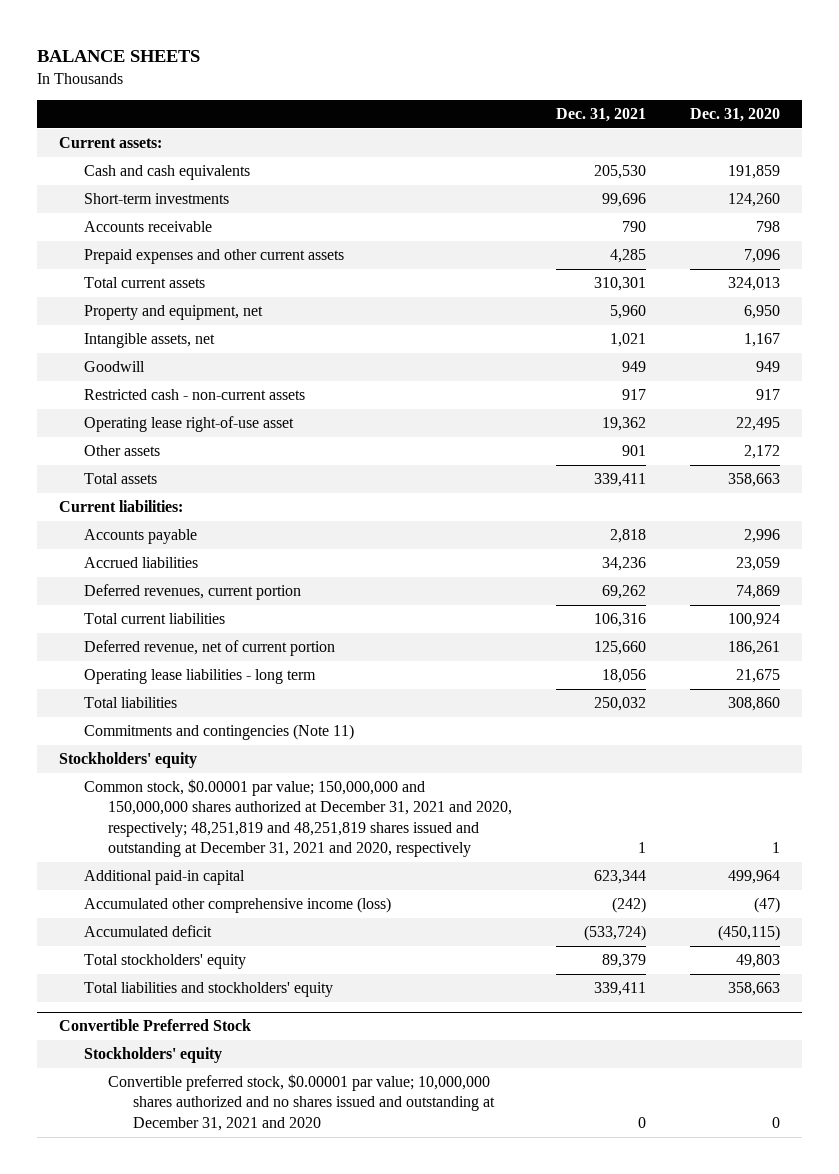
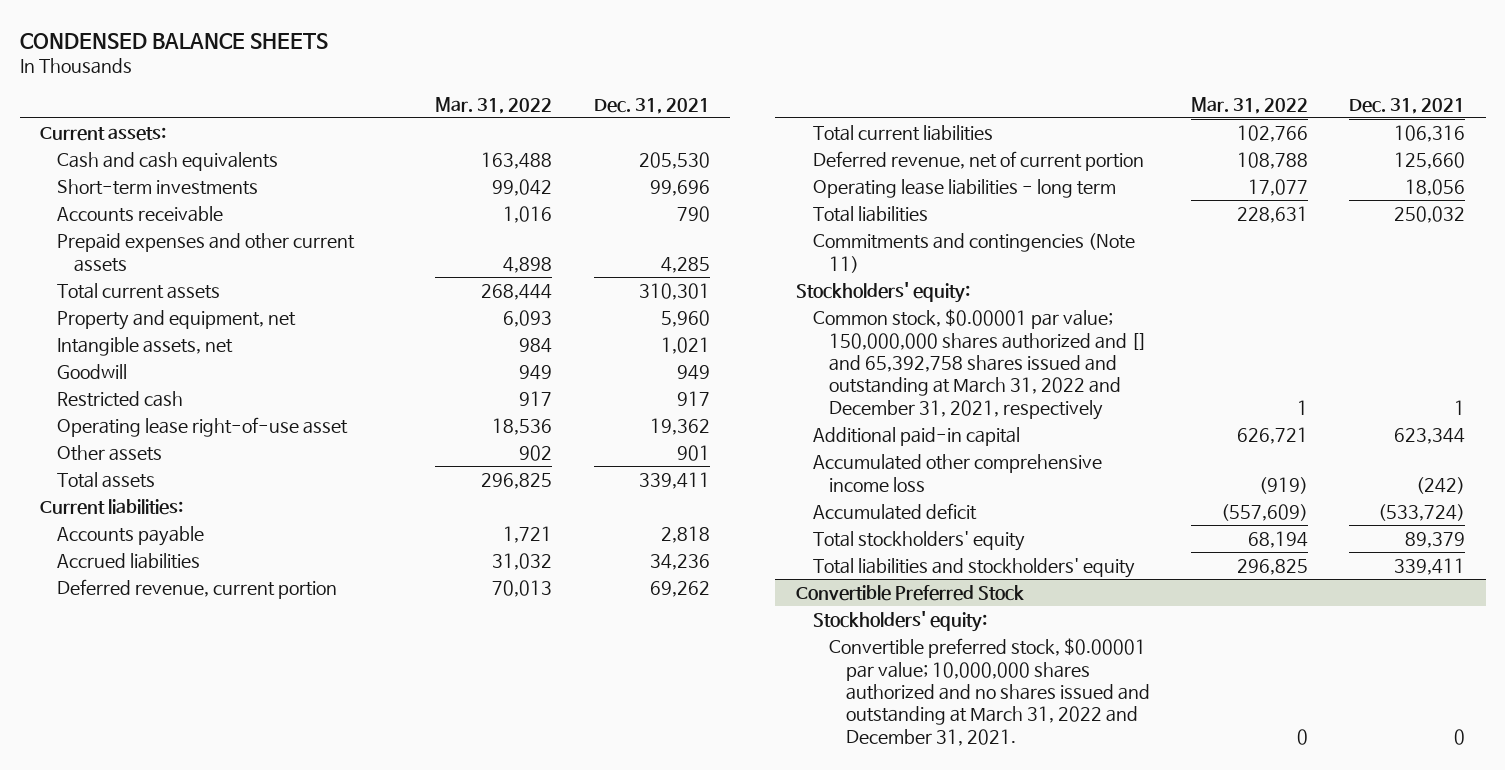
- BALANCE SHEETS
+ CONDENSED BALANCE SHEETS
- | Dec. 31, 2021 | Dec. 31, 2020
+ | Mar. 31, 2022 | Dec. 31, 2021
- Restricted cash - non-current assets | 917 | 917
+ Restricted cash | 917 | 917
- Deferred revenues, current portion | 69,262 | 74,869
+ Deferred revenue, current portion | 70,013 | 69,262
- Stockholders' equity
- Common stock, $0.00001 par value; 150,000,000 and 150,000,000 shares authorized at December 31, 2021 and 2020, respectively; 48,251,819 and 48,251,819 shares issued and outstanding at December 31, 2021 and 2020, respectively | 1 | 1
+ Stockholders' equity:
+ Common stock, $0.00001 par value; 150,000,000 shares authorized and [] and 65,392,758 shares issued and outstanding at March 31, 2022 and December 31, 2021, respectively | 1 | 1
- Accumulated other comprehensive income (loss) | (242) | (47)
+ Accumulated other comprehensive income loss | (919) | (242)
@ Convertible Preferred Stock
- Stockholders' equity
- Convertible preferred stock, $0.00001 par value; 10,000,000 shares authorized and no shares issued and outstanding at December 31, 2021 and 2020 | 0 | 0
+ Stockholders' equity:
+ Convertible preferred stock, $0.00001 par value; 10,000,000 shares authorized and no shares issued and outstanding at March 31, 2022 and December 31, 2021. | 0 | 0

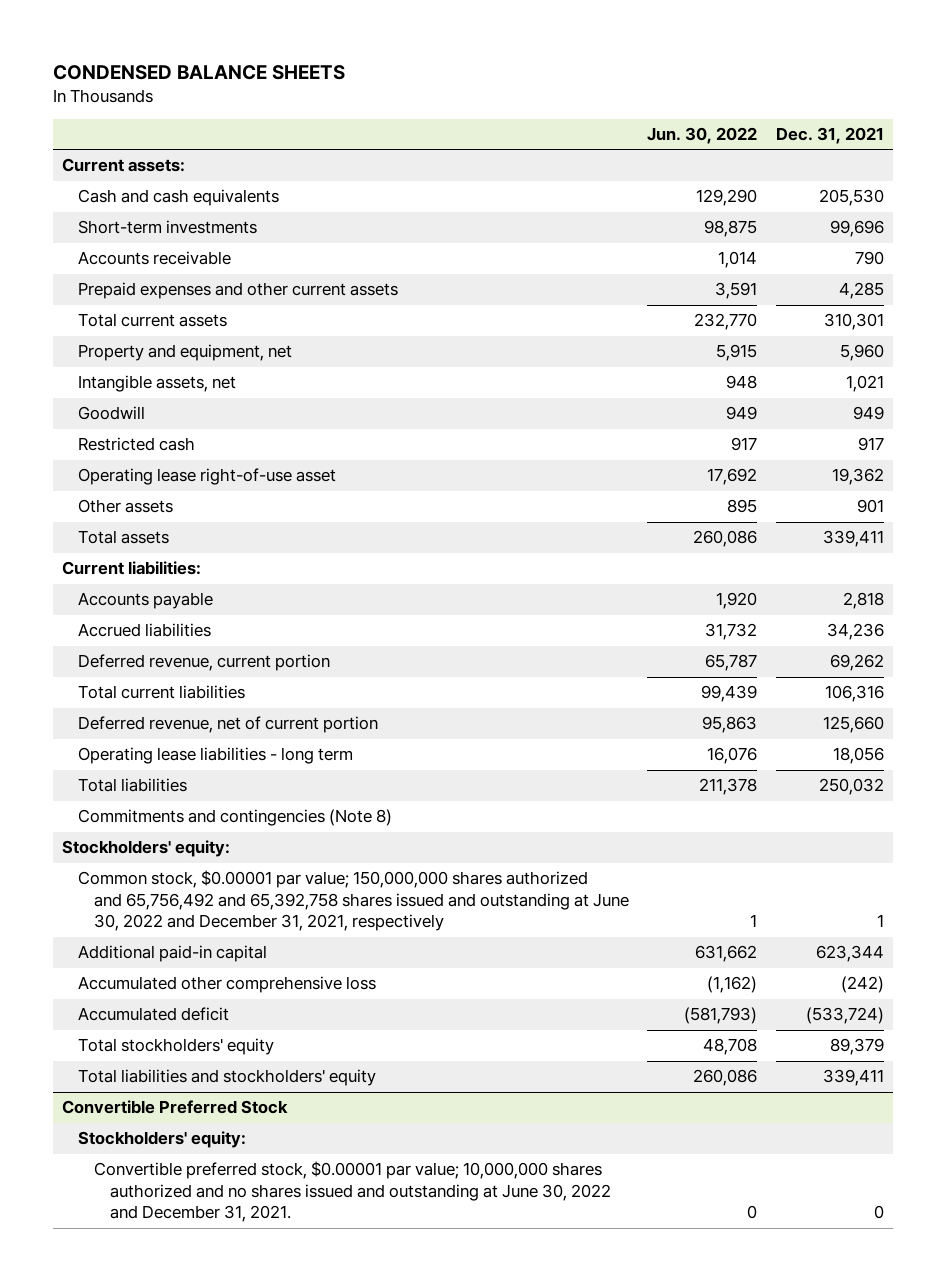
- | Mar. 31, 2022 | Dec. 31, 2021
+ | Jun. 30, 2022 | Dec. 31, 2021
- Commitments and contingencies (Note 11)
+ Commitments and contingencies (Note 8)
- Common stock, $0.00001 par value; 150,000,000 shares authorized and [] and 65,392,758 shares issued and outstanding at March 31, 2022 and December 31, 2021, respectively | 1 | 1
+ Common stock, $0.00001 par value; 150,000,000 shares authorized and 65,756,492 and 65,392,758 shares issued and outstanding at June 30, 2022 and December 31, 2021, respectively | 1 | 1
- Accumulated other comprehensive income loss | (919) | (242)
+ Accumulated other comprehensive loss | (1,162) | (242)
@ Convertible Preferred Stock
- Convertible preferred stock, $0.00001 par value; 10,000,000 shares authorized and no shares issued and outstanding at March 31, 2022 and December 31, 2021. | 0 | 0
+ Convertible preferred stock, $0.00001 par value; 10,000,000 shares authorized and no shares issued and outstanding at June 30, 2022 and December 31, 2021. | 0 | 0

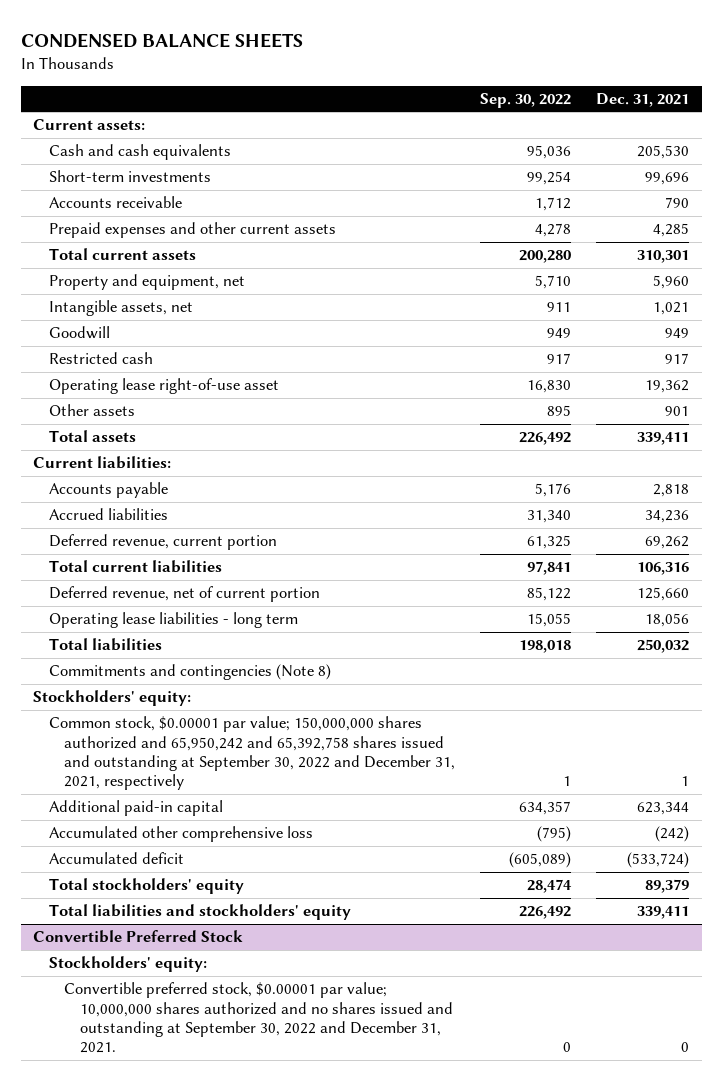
- | Jun. 30, 2022 | Dec. 31, 2021
+ | Sep. 30, 2022 | Dec. 31, 2021
- Common stock, $0.00001 par value; 150,000,000 shares authorized and 65,756,492 and 65,392,758 shares issued and outstanding at June 30, 2022 and December 31, 2021, respectively | 1 | 1
+ Common stock, $0.00001 par value; 150,000,000 shares authorized and 65,950,242 and 65,392,758 shares issued and outstanding at September 30, 2022 and December 31, 2021, respectively | 1 | 1
@ Convertible Preferred Stock
- Convertible preferred stock, $0.00001 par value; 10,000,000 shares authorized and no shares issued and outstanding at June 30, 2022 and December 31, 2021. | 0 | 0
+ Convertible preferred stock, $0.00001 par value; 10,000,000 shares authorized and no shares issued and outstanding at September 30, 2022 and December 31, 2021. | 0 | 0

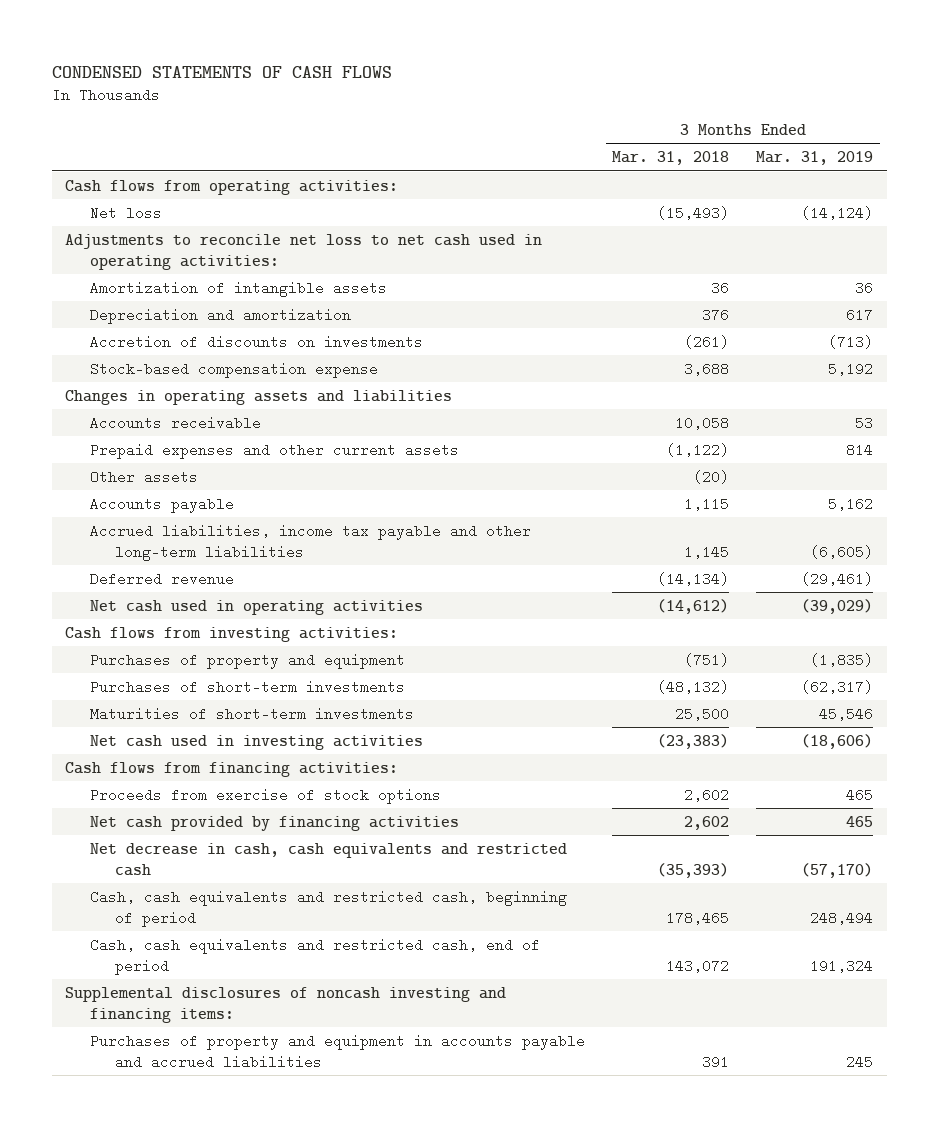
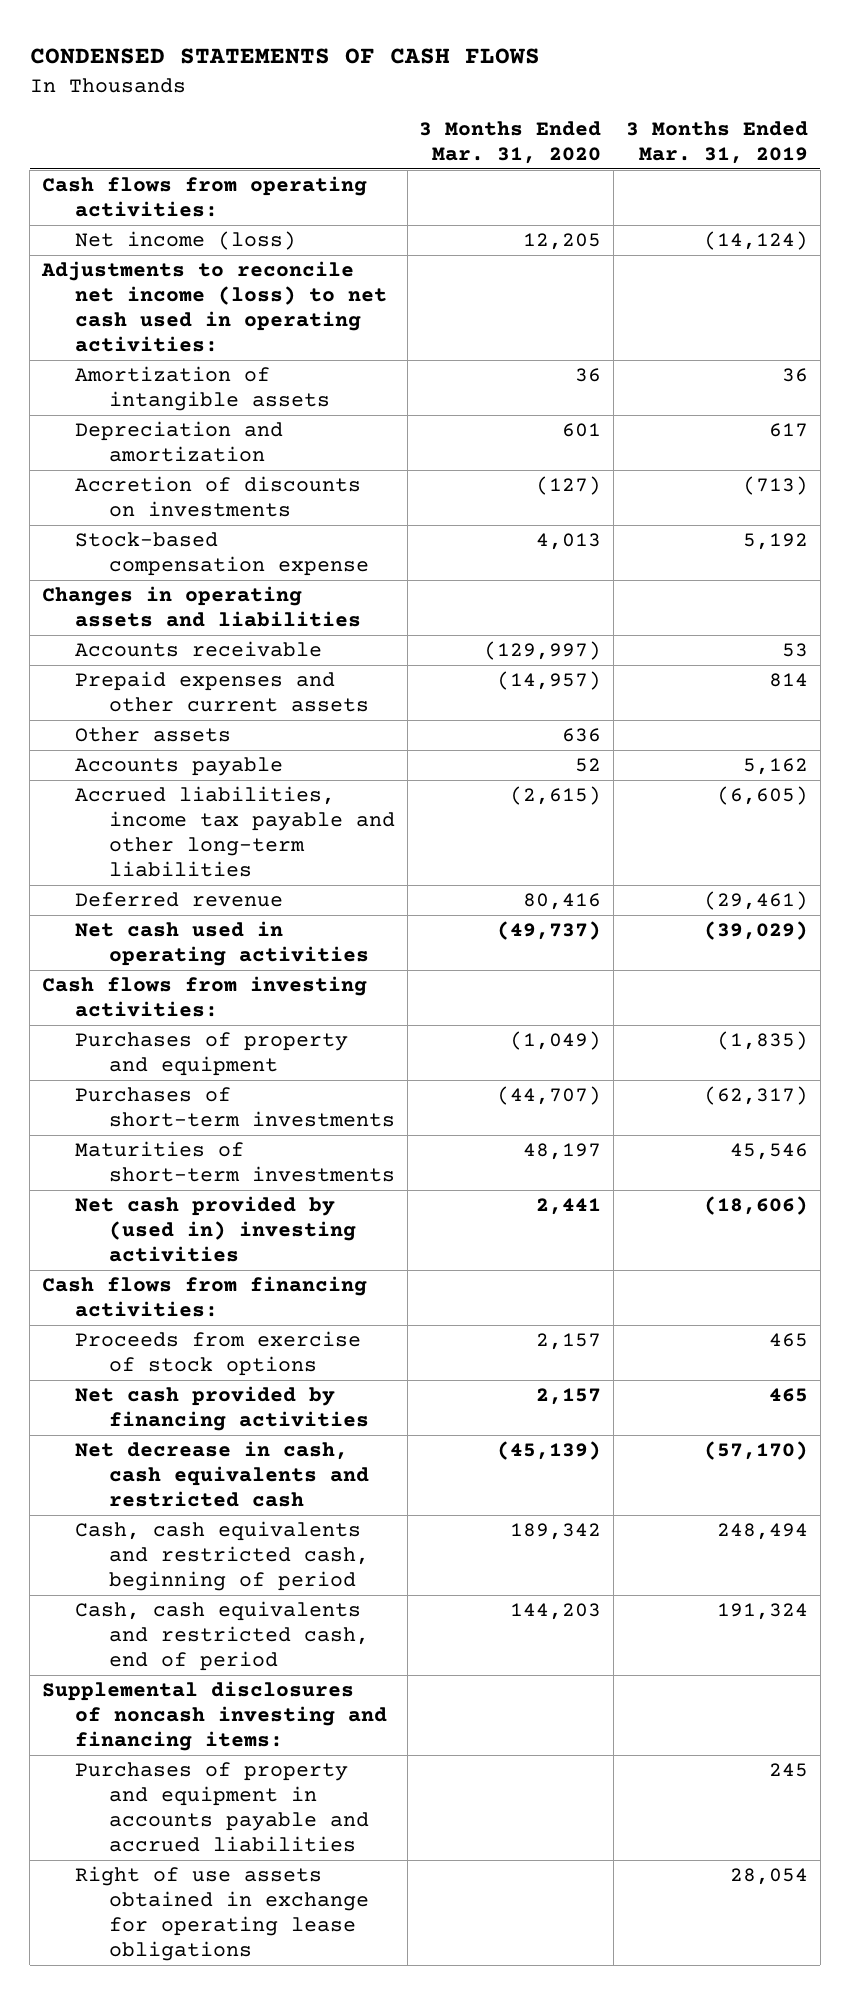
- | 3 Months Ended Mar. 31, 2018 | 3 Months Ended Mar. 31, 2019
+ | 3 Months Ended Mar. 31, 2020 | 3 Months Ended Mar. 31, 2019
- Net loss | (15,493) | (14,124)
- Adjustments to reconcile net loss to net cash used in operating activities:
+ Net income (loss) | 12,205 | (14,124)
+ Adjustments to reconcile net income (loss) to net cash used in operating activities:
- Net cash used in investing activities | (23,383) | (18,606)
+ Net cash provided by (used in) investing activities | 2,441 | (18,606)
+ Right of use assets obtained in exchange for operating lease obligations | | 28,054

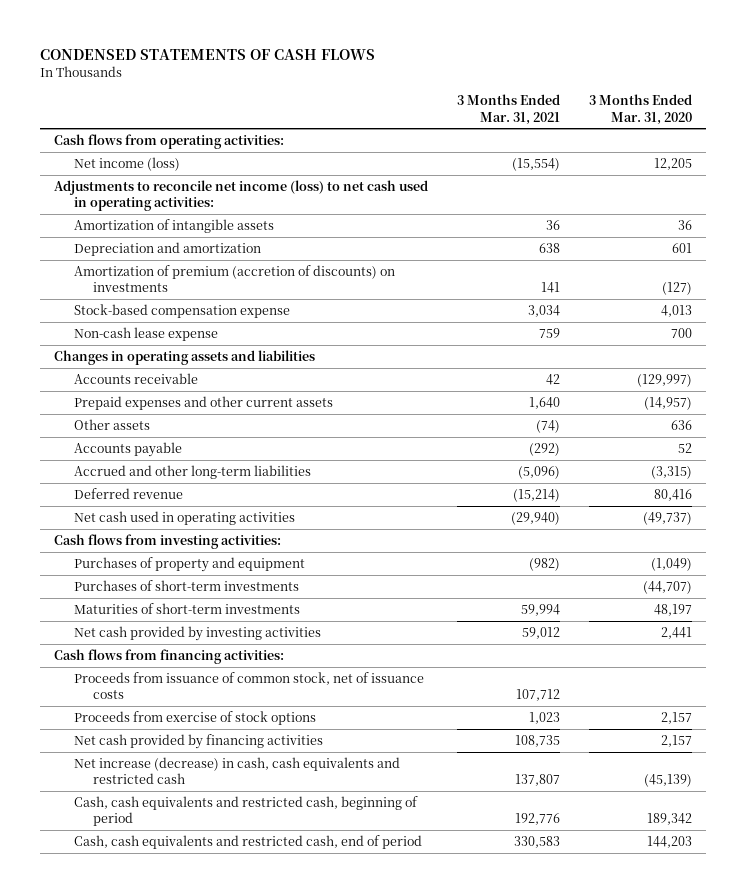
- | 3 Months Ended Mar. 31, 2020 | 3 Months Ended Mar. 31, 2019
+ | 3 Months Ended Mar. 31, 2021 | 3 Months Ended Mar. 31, 2020
- Accretion of discounts on investments | (127) | (713)
+ Amortization of premium (accretion of discounts) on investments | 141 | (127)
+ Non-cash lease expense | 759 | 700
- Accrued liabilities, income tax payable and other long-term liabilities | (2,615) | (6,605)
+ Accrued and other long-term liabilities | (5,096) | (3,315)
- Net cash provided by (used in) investing activities | 2,441 | (18,606)
+ Net cash provided by investing activities | 59,012 | 2,441
+ Proceeds from issuance of common stock, net of issuance costs | 107,712 |
- Net decrease in cash, cash equivalents and restricted cash | (45,139) | (57,170)
+ Net increase (decrease) in cash, cash equivalents and restricted cash | 137,807 | (45,139)
- Supplemental disclosures of noncash investing and financing items:
- Purchases of property and equipment in accounts payable and accrued liabilities | | 245
- Right of use assets obtained in exchange for operating lease obligations | | 28,054

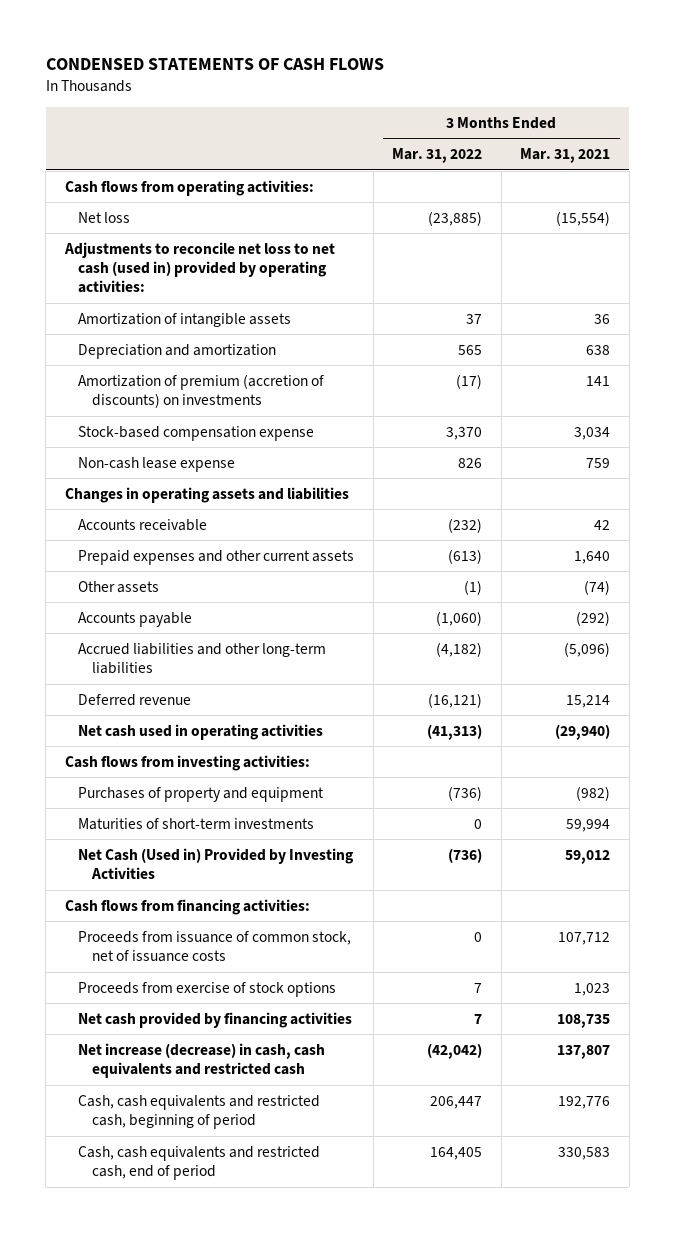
- | 3 Months Ended Mar. 31, 2021 | 3 Months Ended Mar. 31, 2020
+ | 3 Months Ended Mar. 31, 2022 | 3 Months Ended Mar. 31, 2021
- Net income (loss) | (15,554) | 12,205
- Adjustments to reconcile net income (loss) to net cash used in operating activities:
+ Net loss | (23,885) | (15,554)
+ Adjustments to reconcile net loss to net cash (used in) provided by operating activities:
- Accrued and other long-term liabilities | (5,096) | (3,315)
- Deferred revenue | (15,214) | 80,416
+ Accrued liabilities and other long-term liabilities | (4,182) | (5,096)
+ Deferred revenue | (16,121) | 15,214
- Purchases of short-term investments | | (44,707)
- Net cash provided by investing activities | 59,012 | 2,441
+ Net Cash (Used in) Provided by Investing Activities | (736) | 59,012

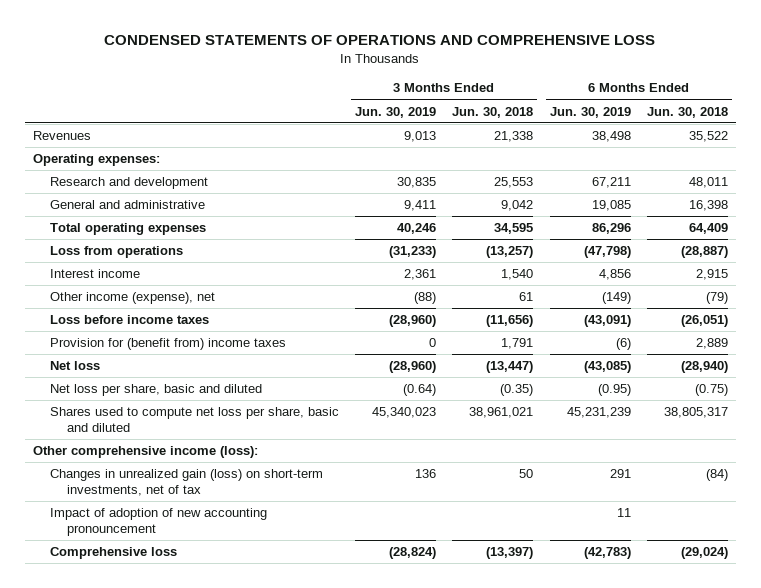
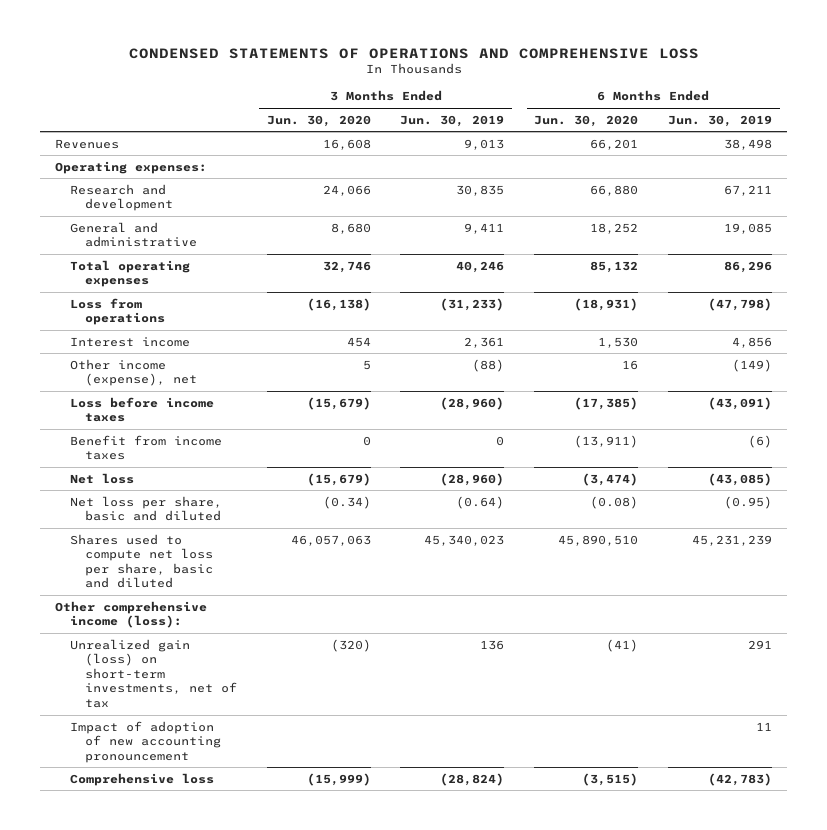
- | 3 Months Ended Jun. 30, 2019 | 3 Months Ended Jun. 30, 2018 | 6 Months Ended Jun. 30, 2019 | 6 Months Ended Jun. 30, 2018
+ | 3 Months Ended Jun. 30, 2020 | 3 Months Ended Jun. 30, 2019 | 6 Months Ended Jun. 30, 2020 | 6 Months Ended Jun. 30, 2019
- Provision for (benefit from) income taxes | 0 | 1,791 | (6) | 2,889
+ Benefit from income taxes | 0 | 0 | (13,911) | (6)
- Changes in unrealized gain (loss) on short-term investments, net of tax | 136 | 50 | 291 | (84)
+ Unrealized gain (loss) on short-term investments, net of tax | (320) | 136 | (41) | 291

